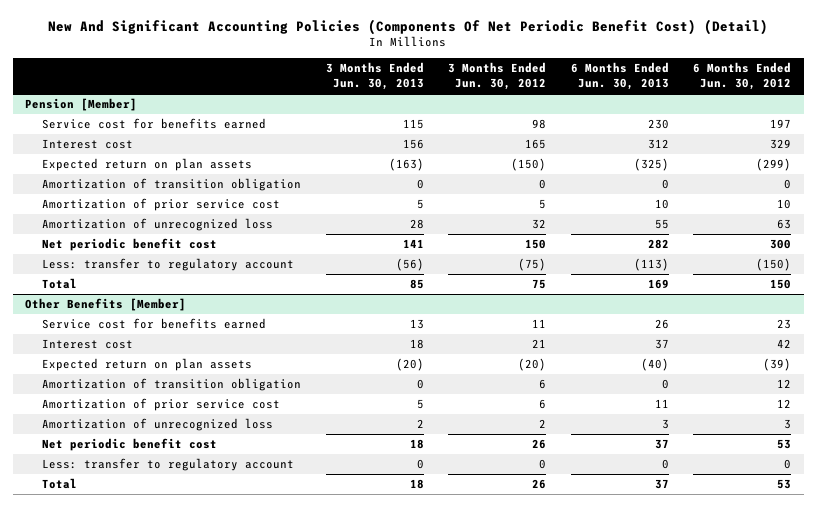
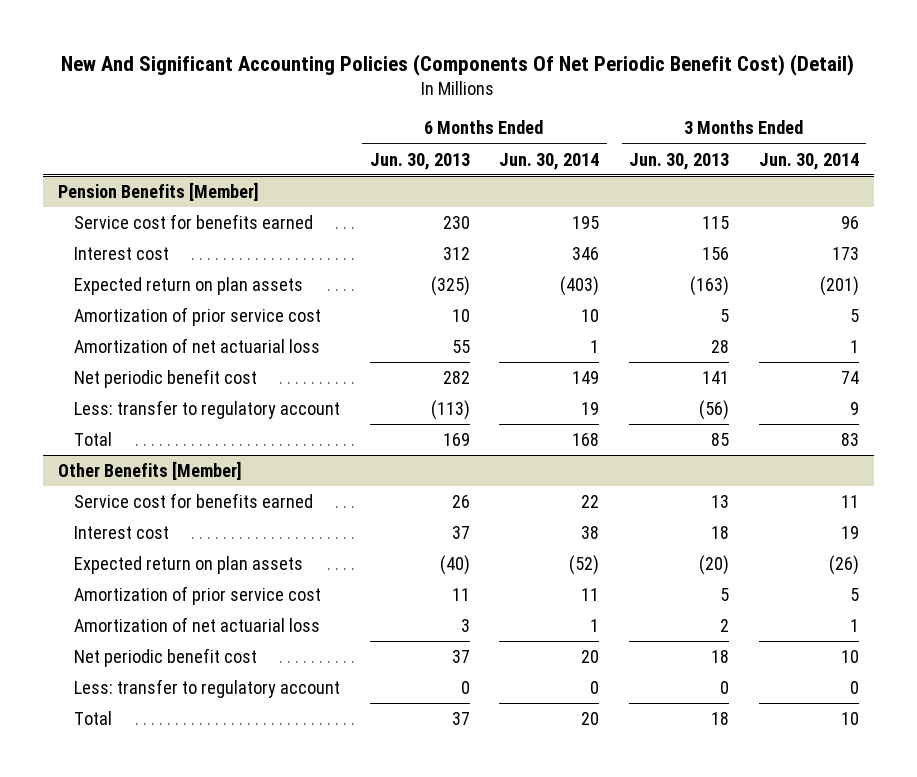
- | 3 Months Ended Jun. 30, 2013 | 3 Months Ended Jun. 30, 2012 | 6 Months Ended Jun. 30, 2013 | 6 Months Ended Jun. 30, 2012
+ | 6 Months Ended Jun. 30, 2013 | 6 Months Ended Jun. 30, 2014 | 3 Months Ended Jun. 30, 2013 | 3 Months Ended Jun. 30, 2014
- Pension [Member]
+ Pension Benefits [Member]
- Amortization of transition obligation | 0 | 0 | 0 | 0
- Amortization of unrecognized loss | 28 | 32 | 55 | 63
+ Amortization of net actuarial loss | 55 | 1 | 28 | 1
@ Other Benefits [Member]
- Amortization of transition obligation | 0 | 6 | 0 | 12
- Amortization of unrecognized loss | 2 | 2 | 3 | 3
+ Amortization of net actuarial loss | 3 | 1 | 2 | 1

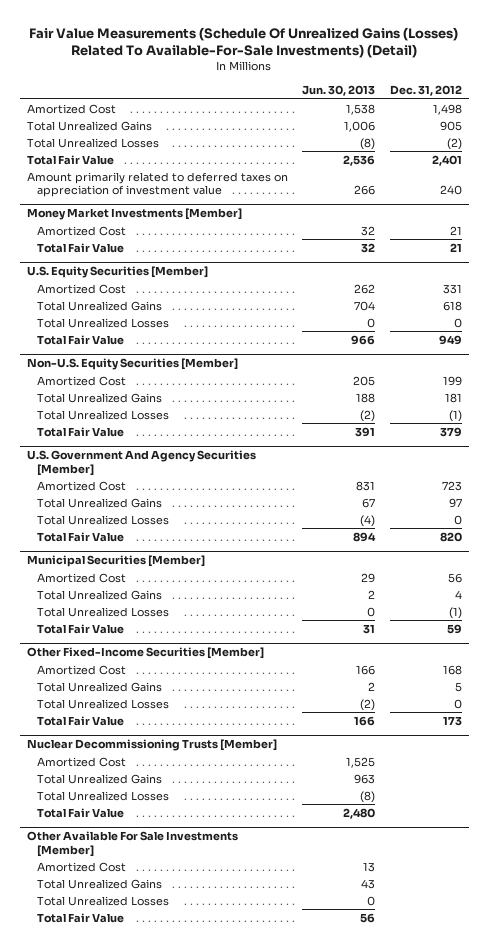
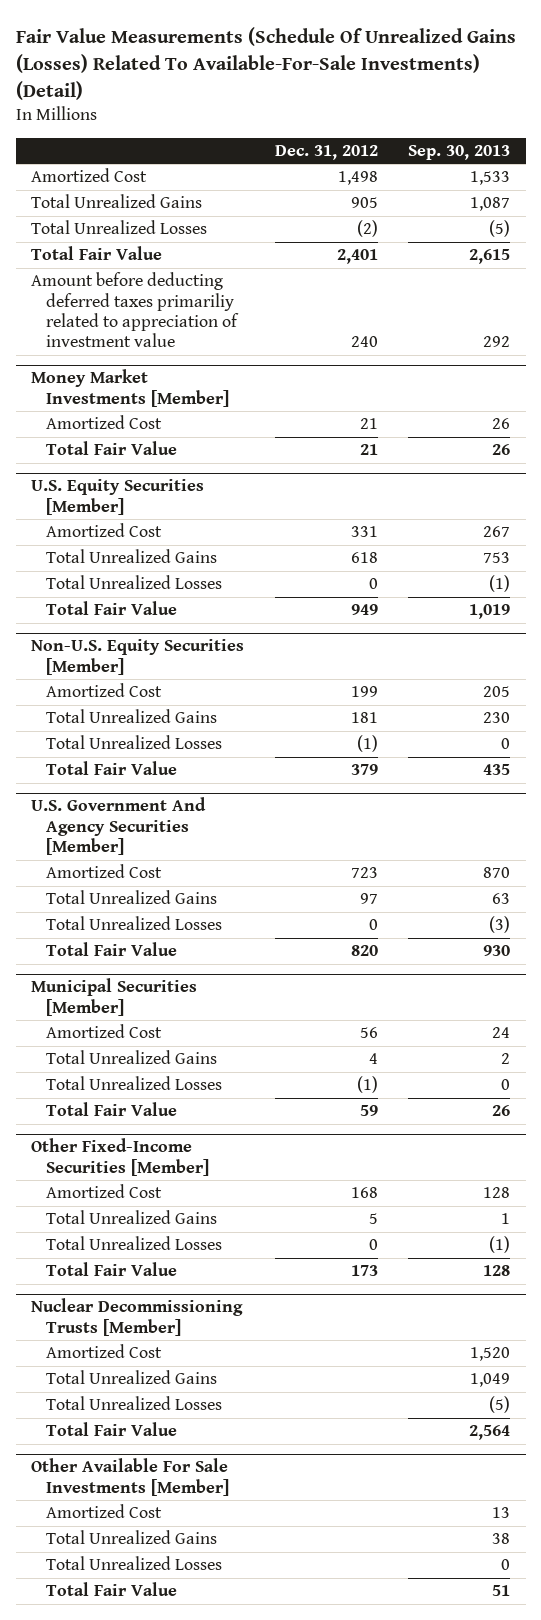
- | Jun. 30, 2013 | Dec. 31, 2012
+ | Dec. 31, 2012 | Sep. 30, 2013
- Amount primarily related to deferred taxes on appreciation of investment value | 266 | 240
+ Amount before deducting deferred taxes primariliy related to appreciation of investment value | 240 | 292

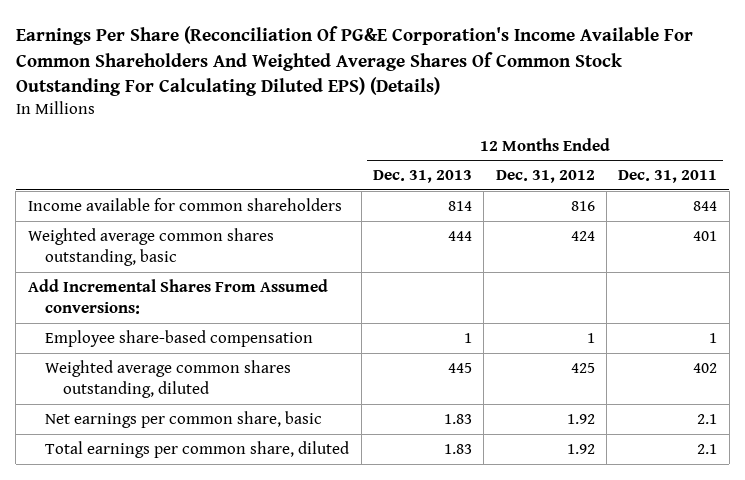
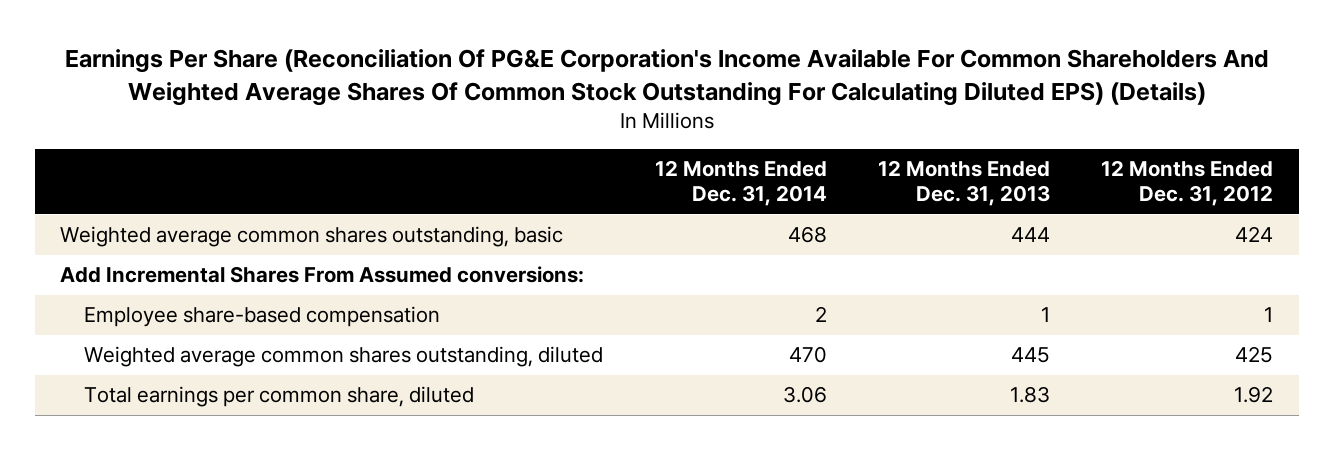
- | 12 Months Ended Dec. 31, 2013 | 12 Months Ended Dec. 31, 2012 | 12 Months Ended Dec. 31, 2011
+ | 12 Months Ended Dec. 31, 2014 | 12 Months Ended Dec. 31, 2013 | 12 Months Ended Dec. 31, 2012
- Income available for common shareholders | 814 | 816 | 844
- Net earnings per common share, basic | 1.83 | 1.92 | 2.1

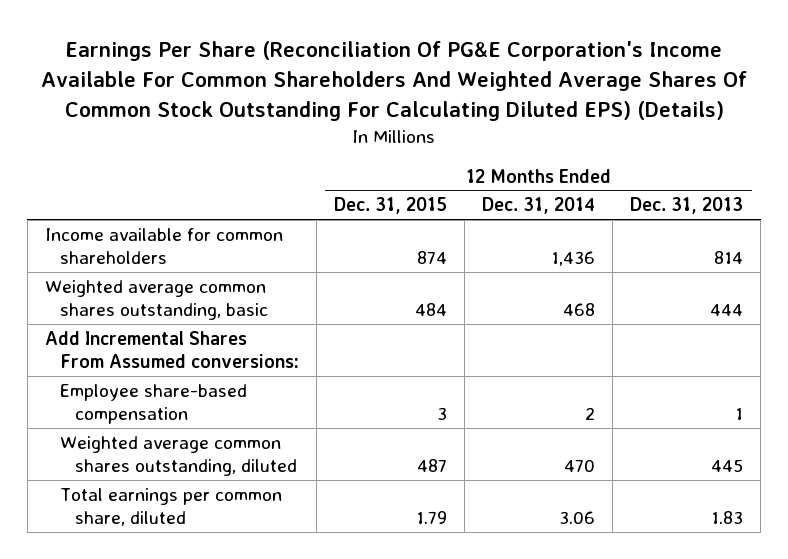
- | 12 Months Ended Dec. 31, 2014 | 12 Months Ended Dec. 31, 2013 | 12 Months Ended Dec. 31, 2012
+ | 12 Months Ended Dec. 31, 2015 | 12 Months Ended Dec. 31, 2014 | 12 Months Ended Dec. 31, 2013
+ Income available for common shareholders | 874 | 1,436 | 814

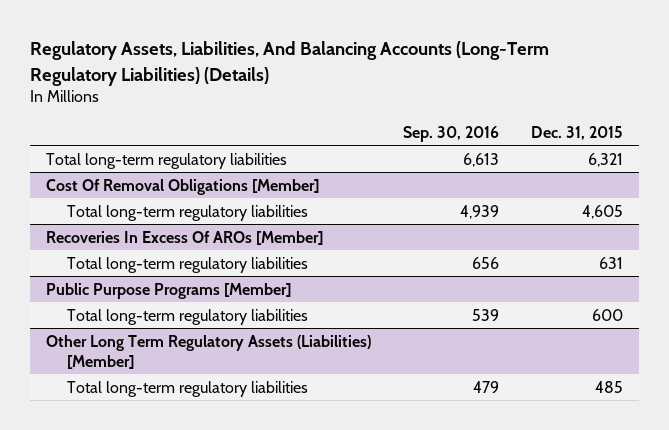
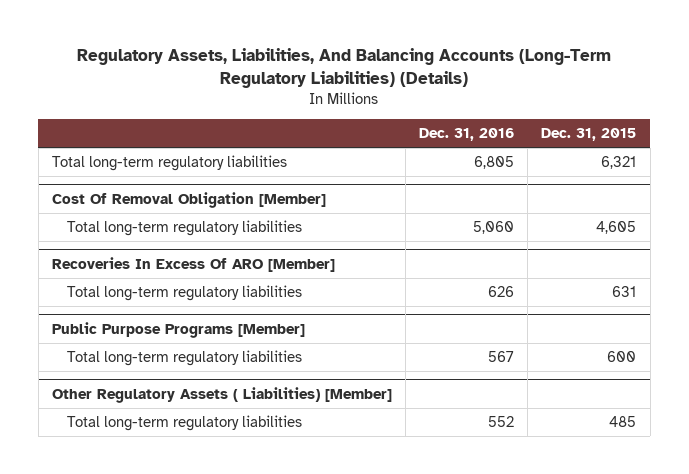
- | Sep. 30, 2016 | Dec. 31, 2015
+ | Dec. 31, 2016 | Dec. 31, 2015
- Cost Of Removal Obligations [Member]
+ Cost Of Removal Obligation [Member]
- Recoveries In Excess Of AROs [Member]
+ Recoveries In Excess Of ARO [Member]
- Other Long Term Regulatory Assets (Liabilities) [Member]
+ Other Regulatory Assets ( Liabilities) [Member]

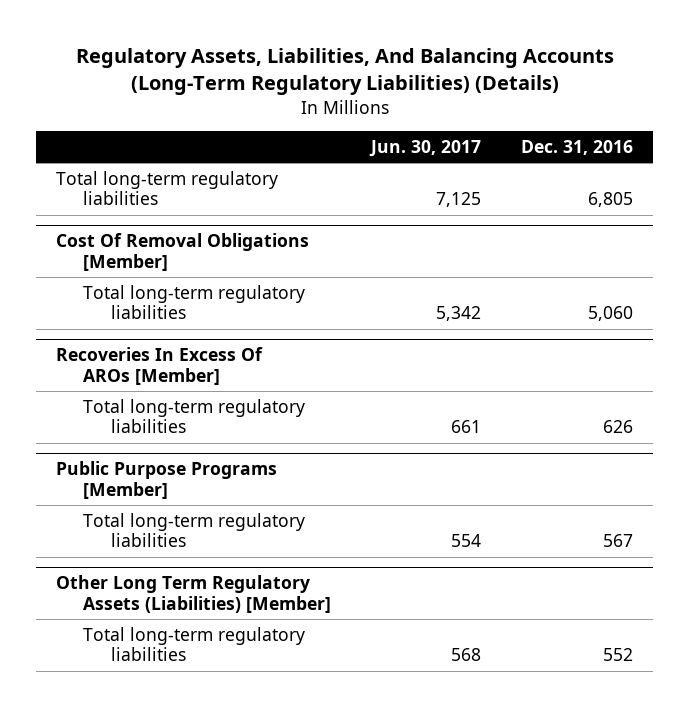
- | Dec. 31, 2016 | Dec. 31, 2015
+ | Jun. 30, 2017 | Dec. 31, 2016
- Cost Of Removal Obligation [Member]
+ Cost Of Removal Obligations [Member]
- Recoveries In Excess Of ARO [Member]
+ Recoveries In Excess Of AROs [Member]
- Other Regulatory Assets ( Liabilities) [Member]
+ Other Long Term Regulatory Assets (Liabilities) [Member]

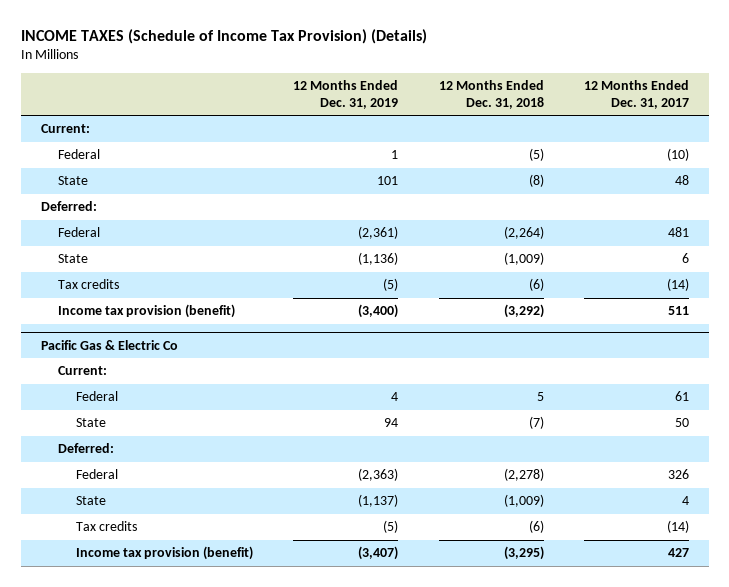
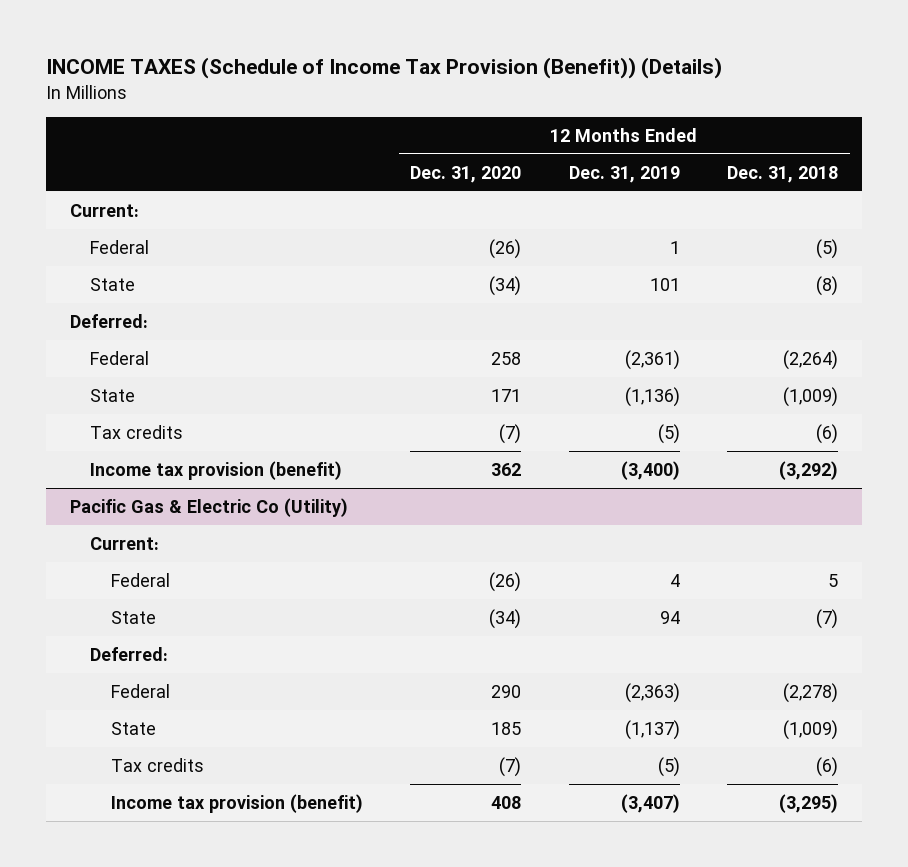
- INCOME TAXES (Schedule of Income Tax Provision) (Details)
+ INCOME TAXES (Schedule of Income Tax Provision (Benefit)) (Details)
- | 12 Months Ended Dec. 31, 2019 | 12 Months Ended Dec. 31, 2018 | 12 Months Ended Dec. 31, 2017
+ | 12 Months Ended Dec. 31, 2020 | 12 Months Ended Dec. 31, 2019 | 12 Months Ended Dec. 31, 2018
- Pacific Gas & Electric Co
+ Pacific Gas & Electric Co (Utility)

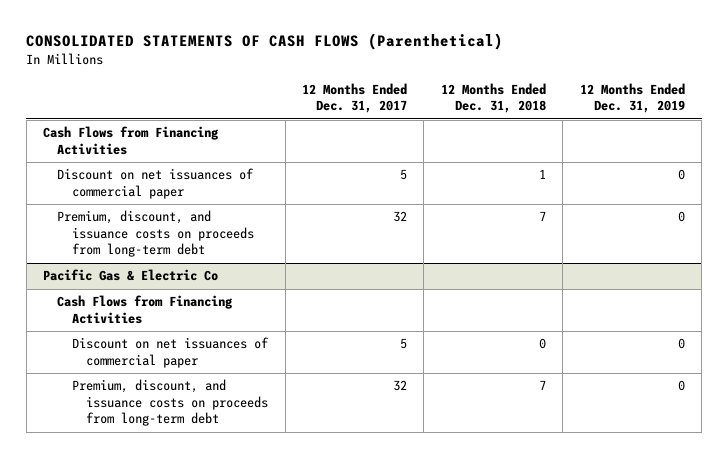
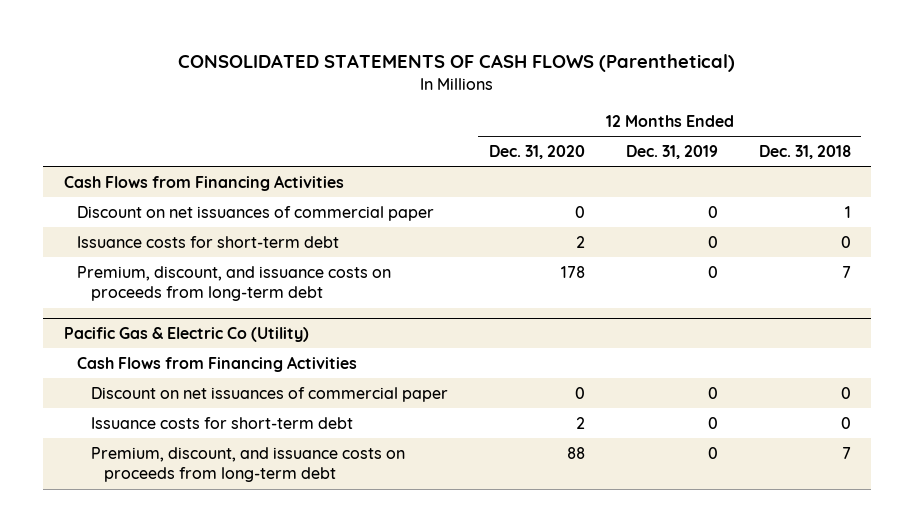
- | 12 Months Ended Dec. 31, 2017 | 12 Months Ended Dec. 31, 2018 | 12 Months Ended Dec. 31, 2019
+ | 12 Months Ended Dec. 31, 2020 | 12 Months Ended Dec. 31, 2019 | 12 Months Ended Dec. 31, 2018
+ Issuance costs for short-term debt | 2 | 0 | 0
- Pacific Gas & Electric Co
+ Pacific Gas & Electric Co (Utility)
+ Issuance costs for short-term debt | 2 | 0 | 0

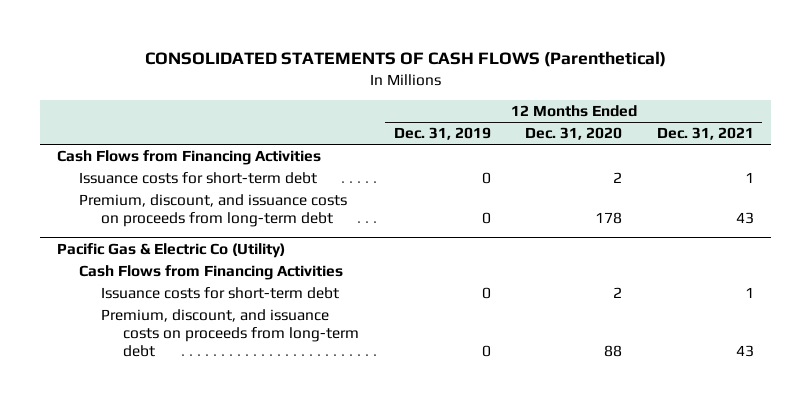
- | 12 Months Ended Dec. 31, 2020 | 12 Months Ended Dec. 31, 2019 | 12 Months Ended Dec. 31, 2018
+ | 12 Months Ended Dec. 31, 2019 | 12 Months Ended Dec. 31, 2020 | 12 Months Ended Dec. 31, 2021
- Discount on net issuances of commercial paper | 0 | 0 | 1
@ Pacific Gas & Electric Co (Utility)
- Discount on net issuances of commercial paper | 0 | 0 | 0

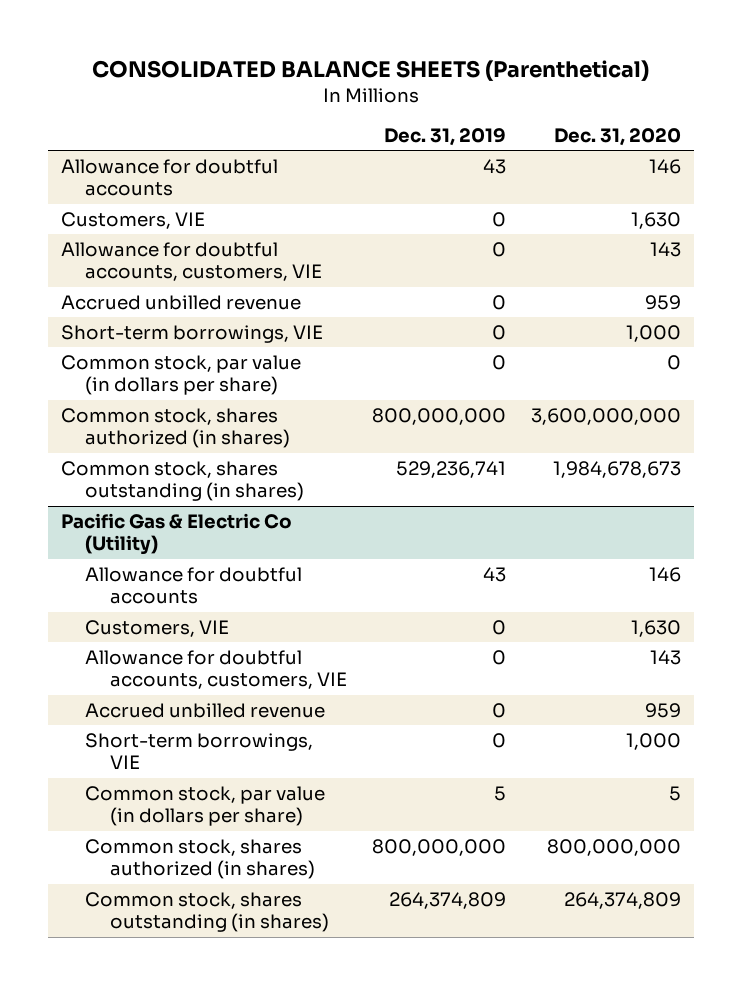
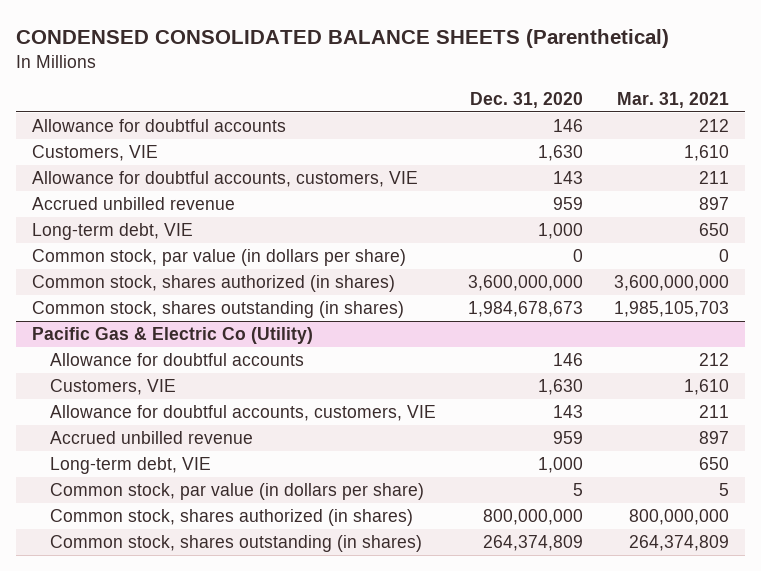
- CONSOLIDATED BALANCE SHEETS (Parenthetical)
+ CONDENSED CONSOLIDATED BALANCE SHEETS (Parenthetical)
- | Dec. 31, 2019 | Dec. 31, 2020
+ | Dec. 31, 2020 | Mar. 31, 2021
- Short-term borrowings, VIE | 0 | 1,000
+ Long-term debt, VIE | 1,000 | 650
@ Pacific Gas & Electric Co (Utility)
- Short-term borrowings, VIE | 0 | 1,000
+ Long-term debt, VIE | 1,000 | 650

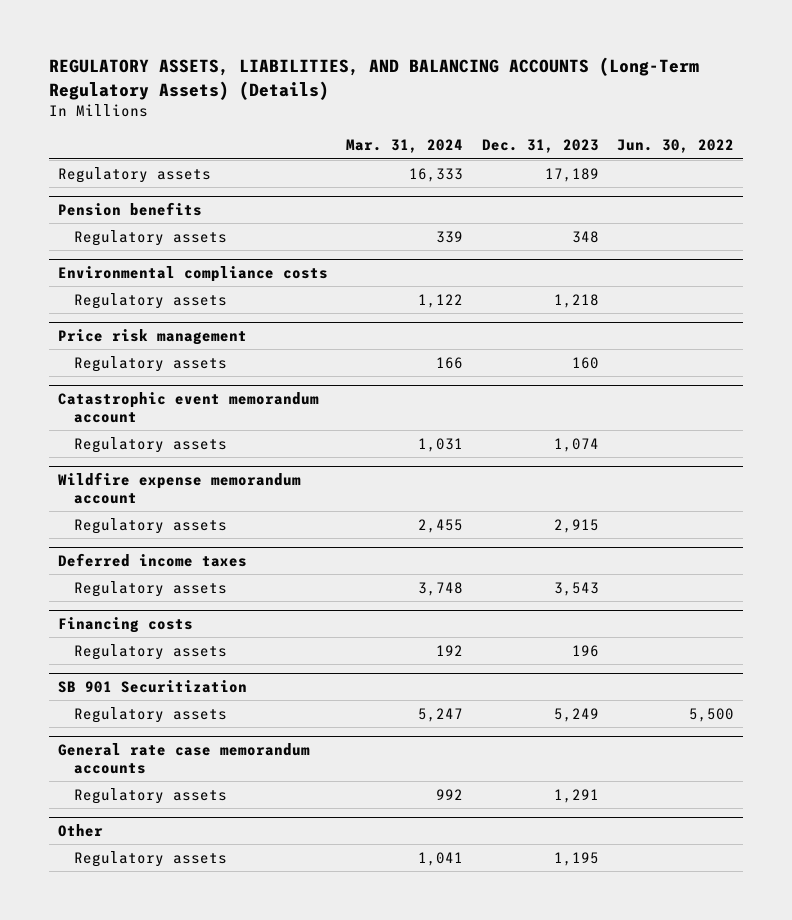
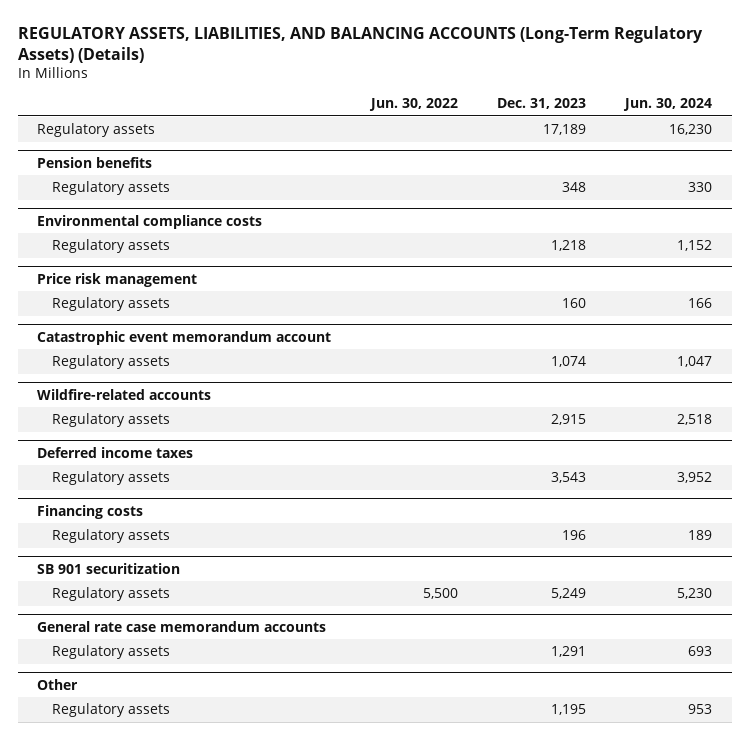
- | Mar. 31, 2024 | Dec. 31, 2023 | Jun. 30, 2022
+ | Jun. 30, 2022 | Dec. 31, 2023 | Jun. 30, 2024
- Wildfire expense memorandum account
+ Wildfire-related accounts
- SB 901 Securitization
+ SB 901 securitization

